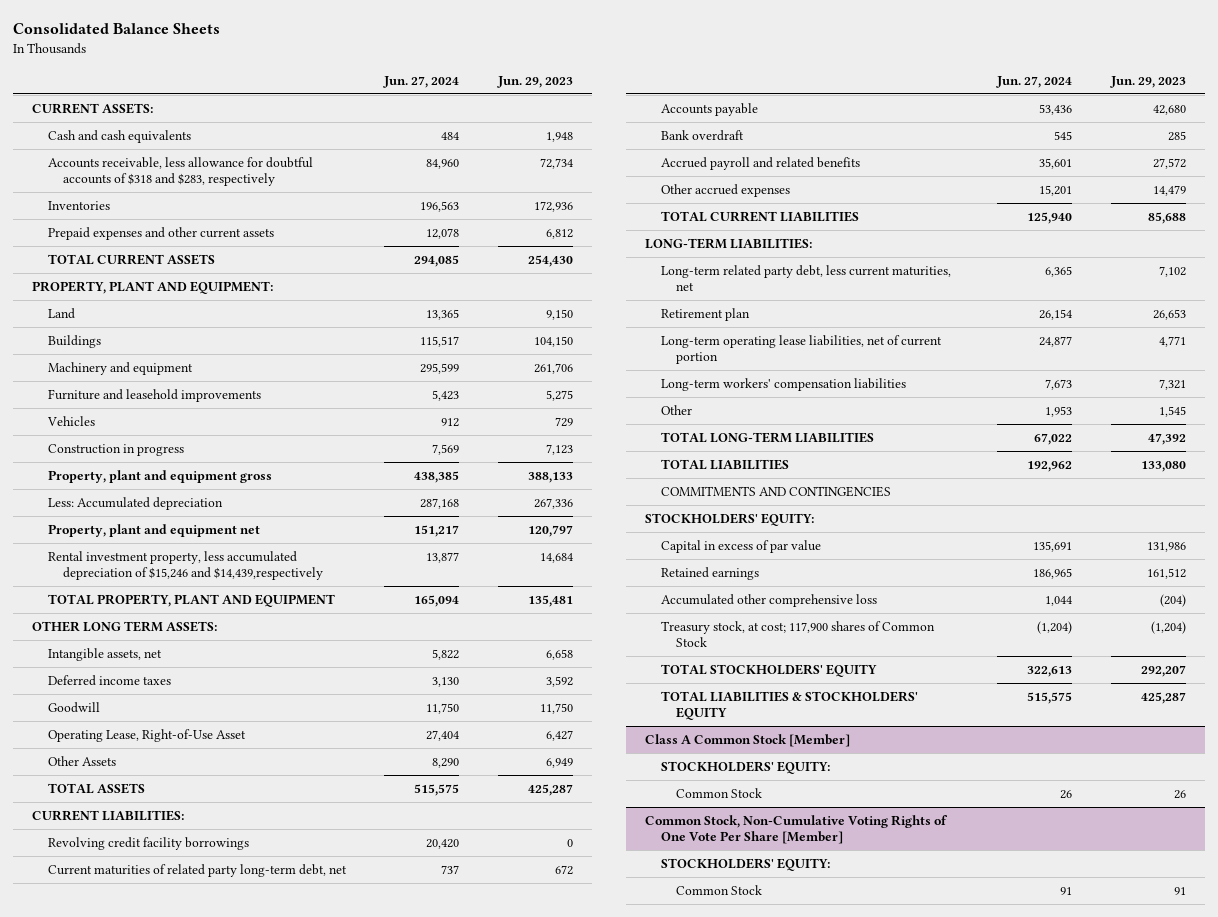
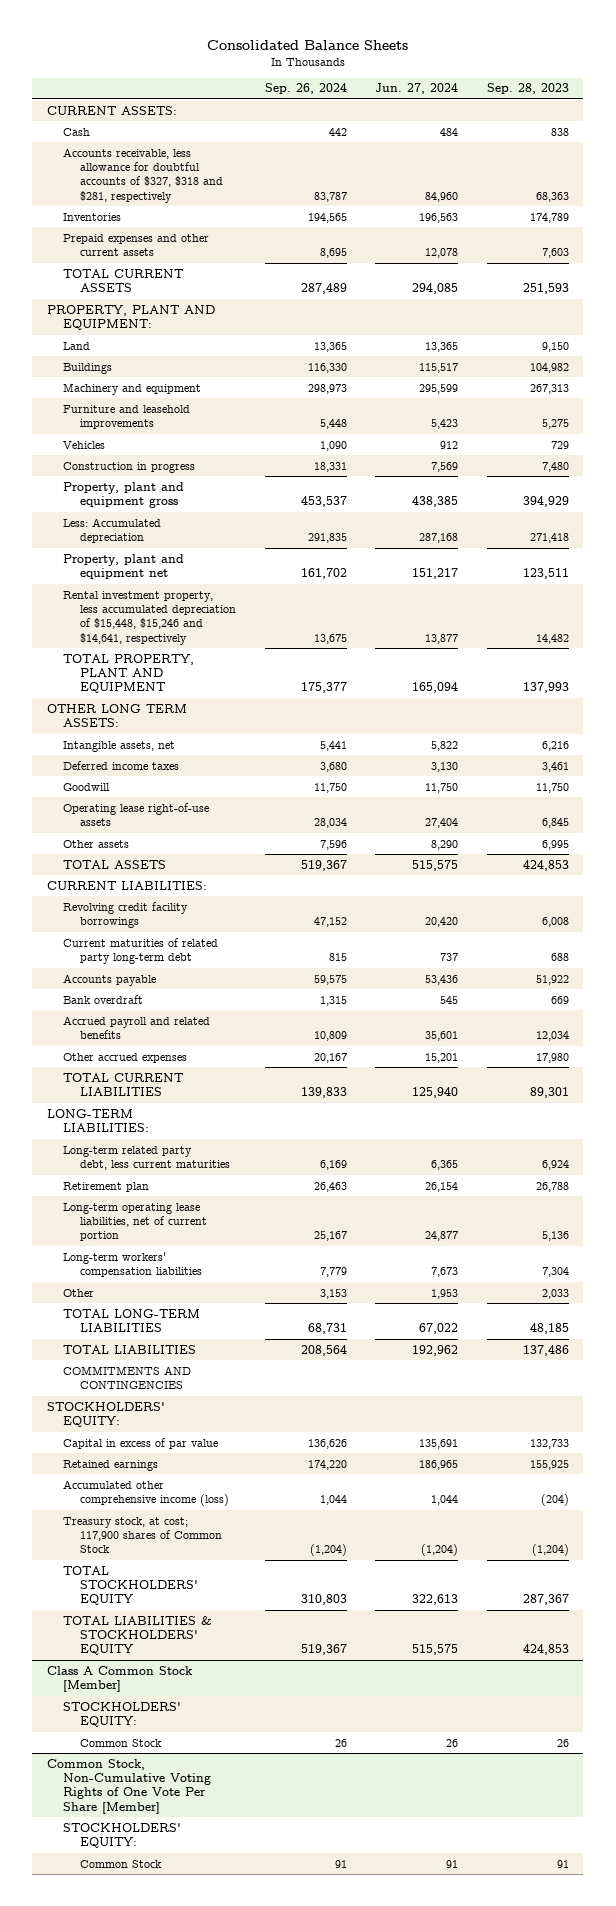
- | Jun. 27, 2024 | Jun. 29, 2023
+ | Sep. 26, 2024 | Jun. 27, 2024 | Sep. 28, 2023
- Cash and cash equivalents | 484 | 1,948
- Accounts receivable, less allowance for doubtful accounts of $318 and $283, respectively | 84,960 | 72,734
+ Cash | 442 | 484 | 838
+ Accounts receivable, less allowance for doubtful accounts of $327, $318 and $281, respectively | 83,787 | 84,960 | 68,363
- Rental investment property, less accumulated depreciation of $15,246 and $14,439,respectively | 13,877 | 14,684
+ Rental investment property, less accumulated depreciation of $15,448, $15,246 and $14,641, respectively | 13,675 | 13,877 | 14,482
- Operating Lease, Right-of-Use Asset | 27,404 | 6,427
- Other Assets | 8,290 | 6,949
+ Operating lease right-of-use assets | 28,034 | 27,404 | 6,845
+ Other assets | 7,596 | 8,290 | 6,995
- Current maturities of related party long-term debt, net | 737 | 672
+ Current maturities of related party long-term debt | 815 | 737 | 688
- Long-term related party debt, less current maturities, net | 6,365 | 7,102
+ Long-term related party debt, less current maturities | 6,169 | 6,365 | 6,924
- Accumulated other comprehensive loss | 1,044 | (204)
+ Accumulated other comprehensive income (loss) | 1,044 | 1,044 | (204)

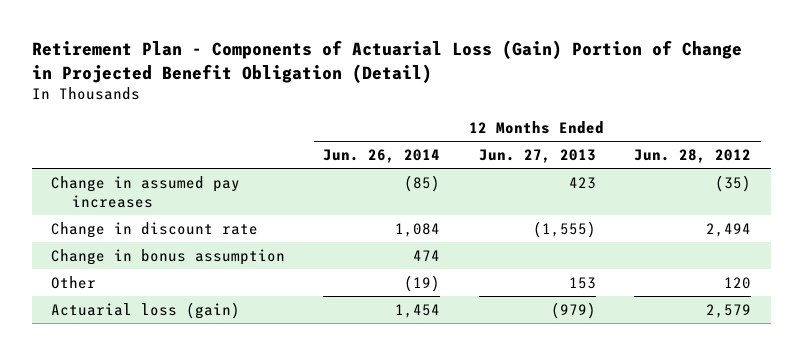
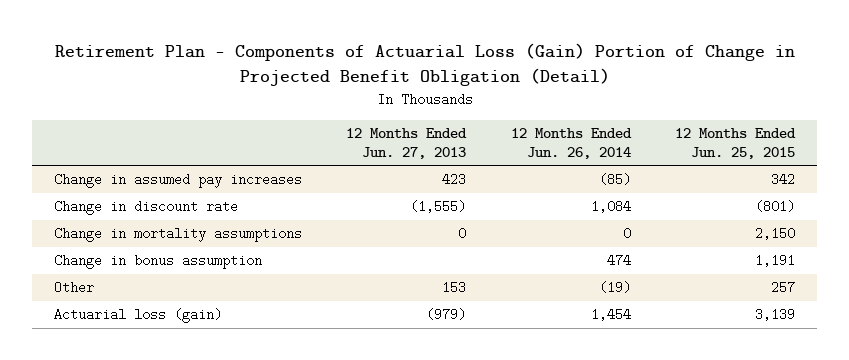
- | 12 Months Ended Jun. 26, 2014 | 12 Months Ended Jun. 27, 2013 | 12 Months Ended Jun. 28, 2012
+ | 12 Months Ended Jun. 27, 2013 | 12 Months Ended Jun. 26, 2014 | 12 Months Ended Jun. 25, 2015
+ Change in mortality assumptions | 0 | 0 | 2,150

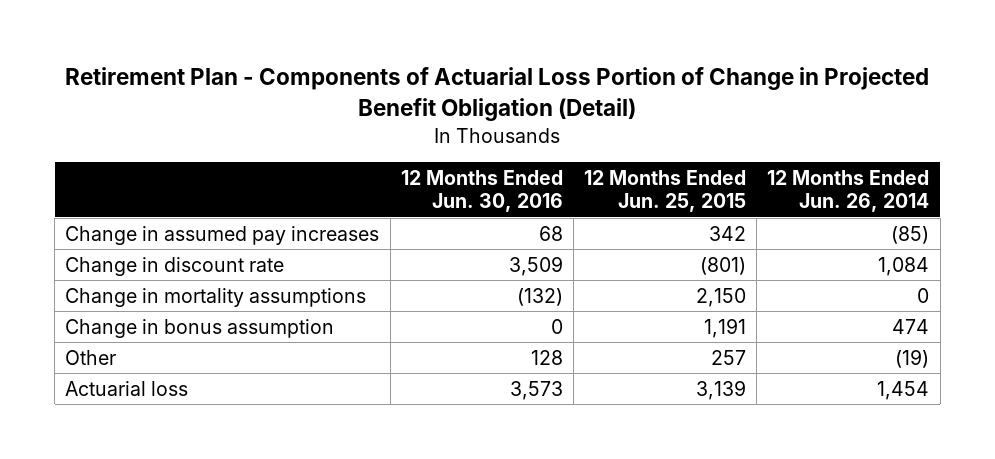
- Retirement Plan - Components of Actuarial Loss (Gain) Portion of Change in Projected Benefit Obligation (Detail)
+ Retirement Plan - Components of Actuarial Loss Portion of Change in Projected Benefit Obligation (Detail)
- | 12 Months Ended Jun. 27, 2013 | 12 Months Ended Jun. 26, 2014 | 12 Months Ended Jun. 25, 2015
+ | 12 Months Ended Jun. 30, 2016 | 12 Months Ended Jun. 25, 2015 | 12 Months Ended Jun. 26, 2014
- Actuarial loss (gain) | (979) | 1,454 | 3,139
+ Actuarial loss | 3,573 | 3,139 | 1,454

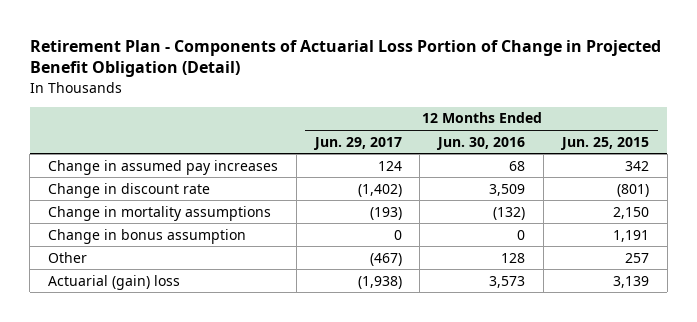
- | 12 Months Ended Jun. 30, 2016 | 12 Months Ended Jun. 25, 2015 | 12 Months Ended Jun. 26, 2014
+ | 12 Months Ended Jun. 29, 2017 | 12 Months Ended Jun. 30, 2016 | 12 Months Ended Jun. 25, 2015
- Actuarial loss | 3,573 | 3,139 | 1,454
+ Actuarial (gain) loss | (1,938) | 3,573 | 3,139

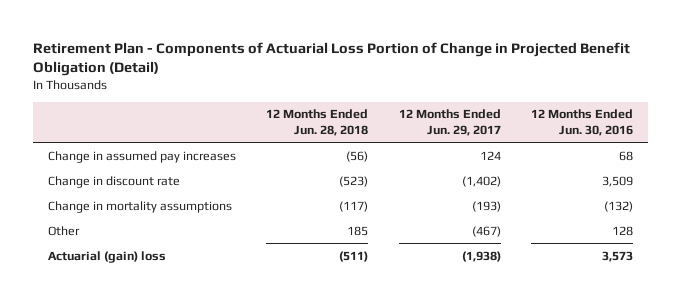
- | 12 Months Ended Jun. 29, 2017 | 12 Months Ended Jun. 30, 2016 | 12 Months Ended Jun. 25, 2015
+ | 12 Months Ended Jun. 28, 2018 | 12 Months Ended Jun. 29, 2017 | 12 Months Ended Jun. 30, 2016
- Change in bonus assumption | 0 | 0 | 1,191

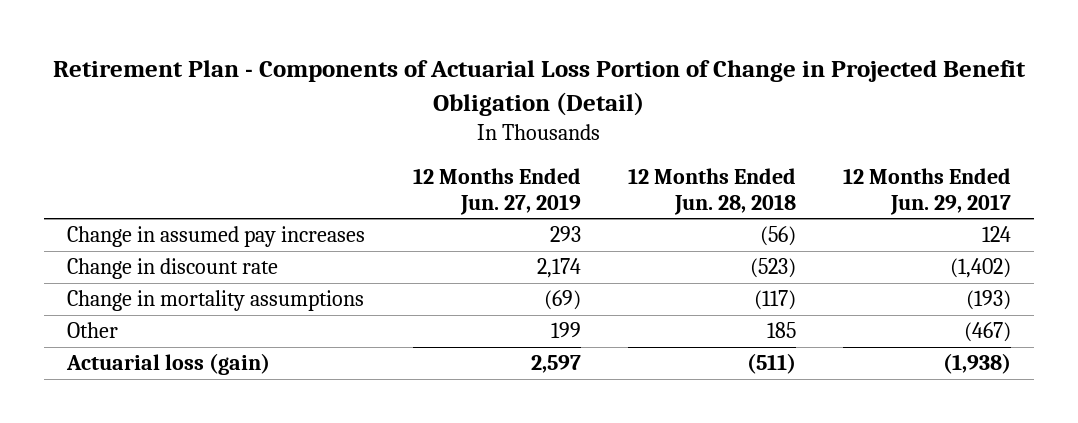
- | 12 Months Ended Jun. 28, 2018 | 12 Months Ended Jun. 29, 2017 | 12 Months Ended Jun. 30, 2016
+ | 12 Months Ended Jun. 27, 2019 | 12 Months Ended Jun. 28, 2018 | 12 Months Ended Jun. 29, 2017
- Actuarial (gain) loss | (511) | (1,938) | 3,573
+ Actuarial loss (gain) | 2,597 | (511) | (1,938)

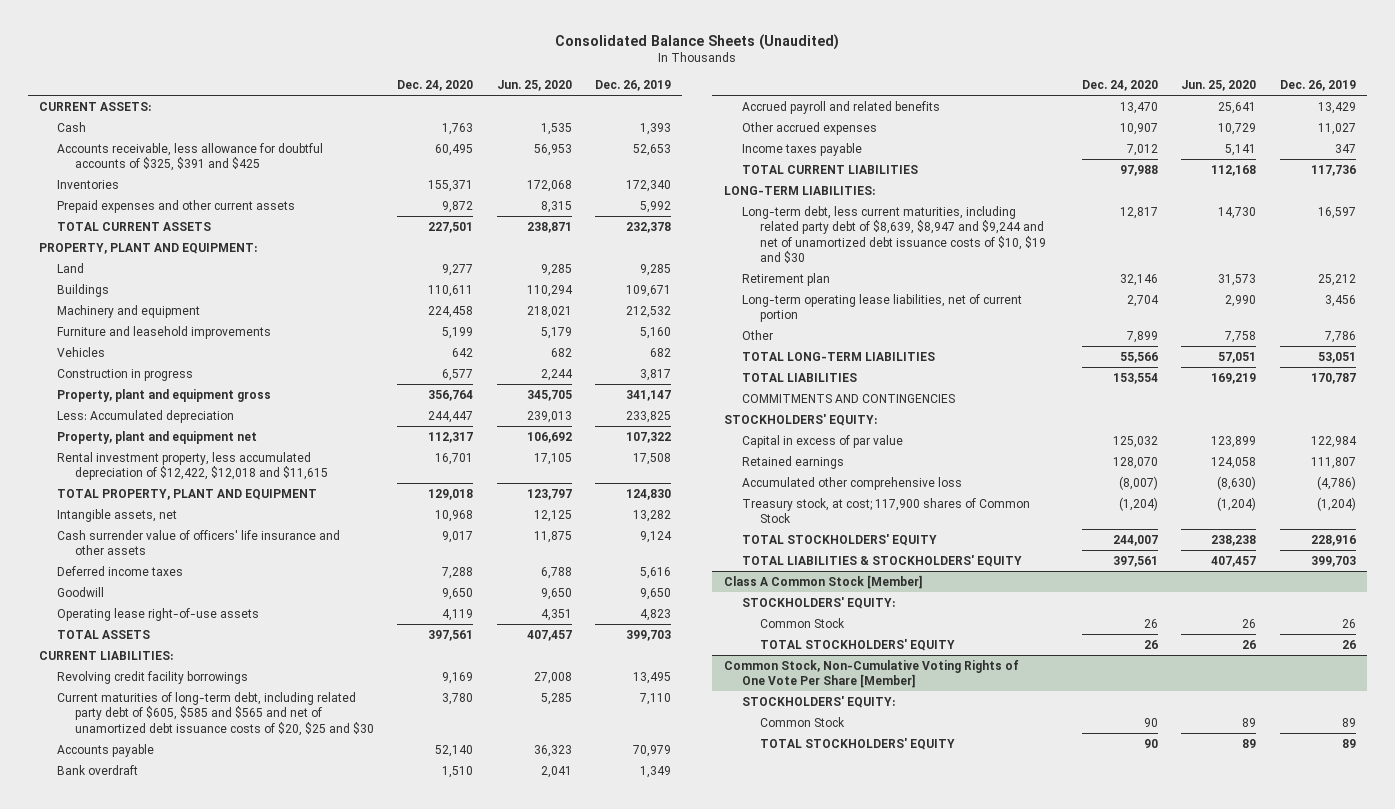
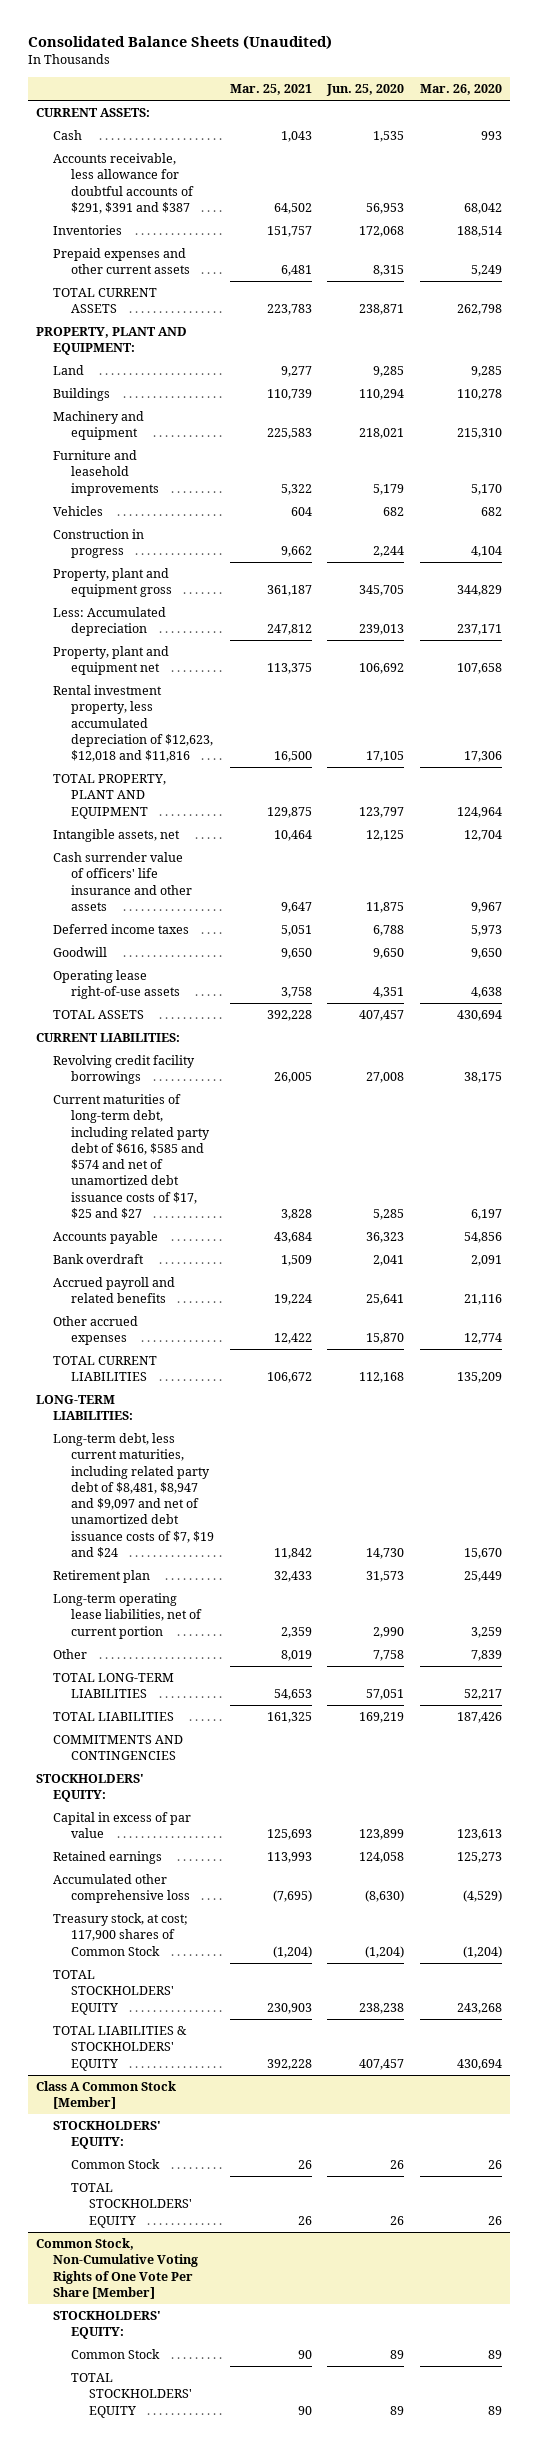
- | Dec. 24, 2020 | Jun. 25, 2020 | Dec. 26, 2019
+ | Mar. 25, 2021 | Jun. 25, 2020 | Mar. 26, 2020
- Accounts receivable, less allowance for doubtful accounts of $325, $391 and $425 | 60,495 | 56,953 | 52,653
+ Accounts receivable, less allowance for doubtful accounts of $291, $391 and $387 | 64,502 | 56,953 | 68,042
- Rental investment property, less accumulated depreciation of $12,422, $12,018 and $11,615 | 16,701 | 17,105 | 17,508
+ Rental investment property, less accumulated depreciation of $12,623, $12,018 and $11,816 | 16,500 | 17,105 | 17,306
- Current maturities of long-term debt, including related party debt of $605, $585 and $565 and net of unamortized debt issuance costs of $20, $25 and $30 | 3,780 | 5,285 | 7,110
+ Current maturities of long-term debt, including related party debt of $616, $585 and $574 and net of unamortized debt issuance costs of $17, $25 and $27 | 3,828 | 5,285 | 6,197
- Other accrued expenses | 10,907 | 10,729 | 11,027
- Income taxes payable | 7,012 | 5,141 | 347
+ Other accrued expenses | 12,422 | 15,870 | 12,774
- Long-term debt, less current maturities, including related party debt of $8,639, $8,947 and $9,244 and net of unamortized debt issuance costs of $10, $19 and $30 | 12,817 | 14,730 | 16,597
+ Long-term debt, less current maturities, including related party debt of $8,481, $8,947 and $9,097 and net of unamortized debt issuance costs of $7, $19 and $24 | 11,842 | 14,730 | 15,670

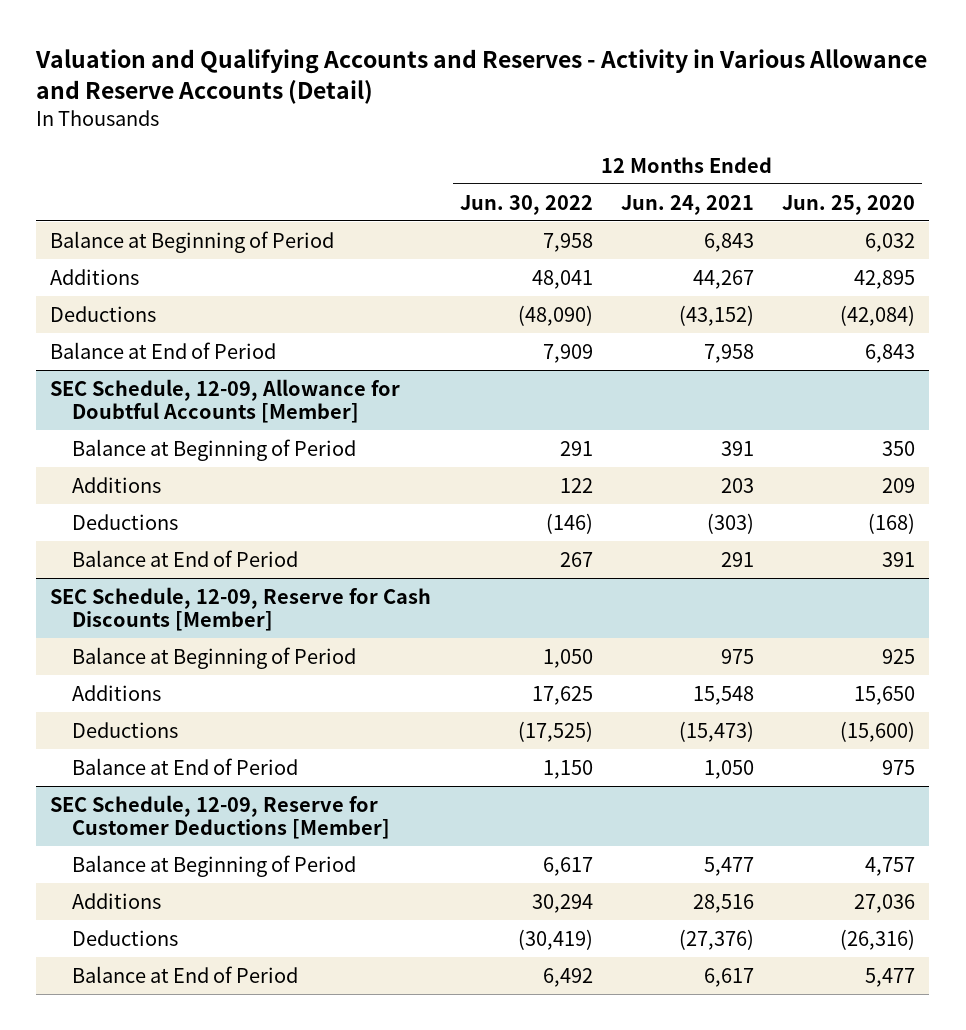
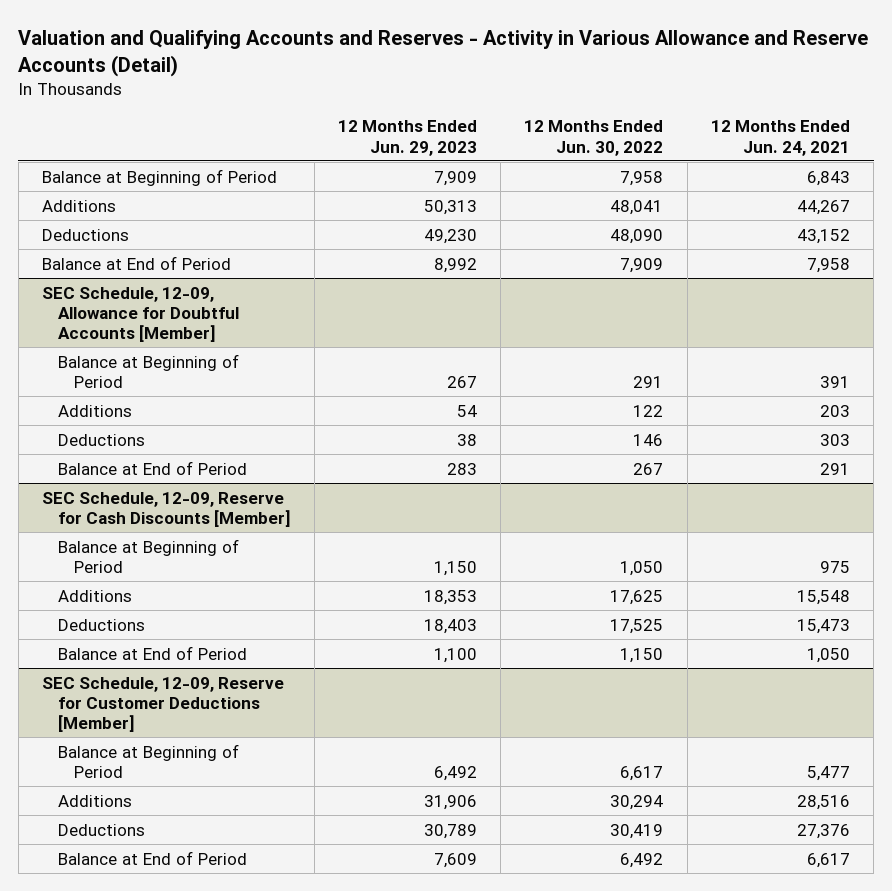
- | 12 Months Ended Jun. 30, 2022 | 12 Months Ended Jun. 24, 2021 | 12 Months Ended Jun. 25, 2020
+ | 12 Months Ended Jun. 29, 2023 | 12 Months Ended Jun. 30, 2022 | 12 Months Ended Jun. 24, 2021
- Deductions | (48,090) | (43,152) | (42,084)
+ Deductions | 49,230 | 48,090 | 43,152
@ SEC Schedule, 12-09, Allowance for Doubtful Accounts [Member]
- Deductions | (146) | (303) | (168)
+ Deductions | 38 | 146 | 303
@ SEC Schedule, 12-09, Reserve for Cash Discounts [Member]
- Deductions | (17,525) | (15,473) | (15,600)
+ Deductions | 18,403 | 17,525 | 15,473
@ SEC Schedule, 12-09, Reserve for Customer Deductions [Member]
- Deductions | (30,419) | (27,376) | (26,316)
+ Deductions | 30,789 | 30,419 | 27,376

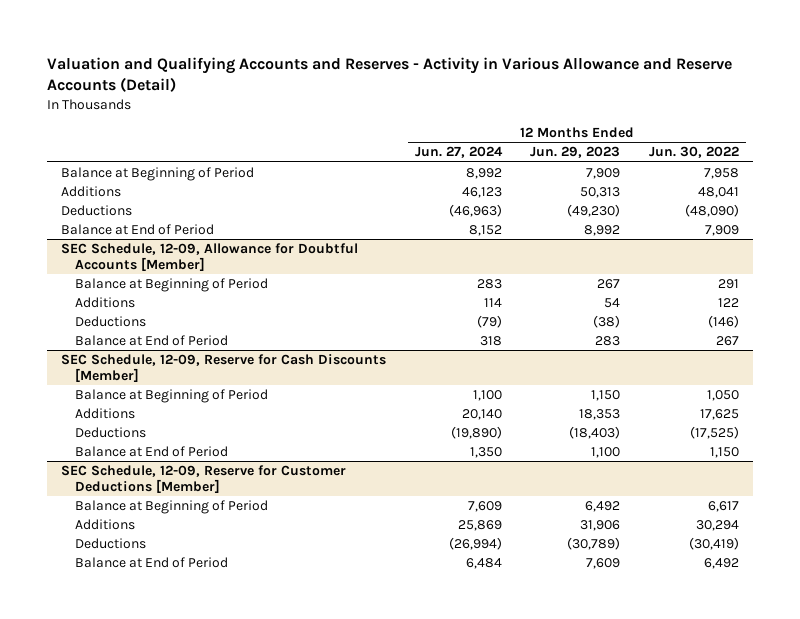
- | 12 Months Ended Jun. 29, 2023 | 12 Months Ended Jun. 30, 2022 | 12 Months Ended Jun. 24, 2021
+ | 12 Months Ended Jun. 27, 2024 | 12 Months Ended Jun. 29, 2023 | 12 Months Ended Jun. 30, 2022
- Deductions | 49,230 | 48,090 | 43,152
+ Deductions | (46,963) | (49,230) | (48,090)
@ SEC Schedule, 12-09, Allowance for Doubtful Accounts [Member]
- Deductions | 38 | 146 | 303
+ Deductions | (79) | (38) | (146)
@ SEC Schedule, 12-09, Reserve for Cash Discounts [Member]
- Deductions | 18,403 | 17,525 | 15,473
+ Deductions | (19,890) | (18,403) | (17,525)
@ SEC Schedule, 12-09, Reserve for Customer Deductions [Member]
- Deductions | 30,789 | 30,419 | 27,376
+ Deductions | (26,994) | (30,789) | (30,419)

